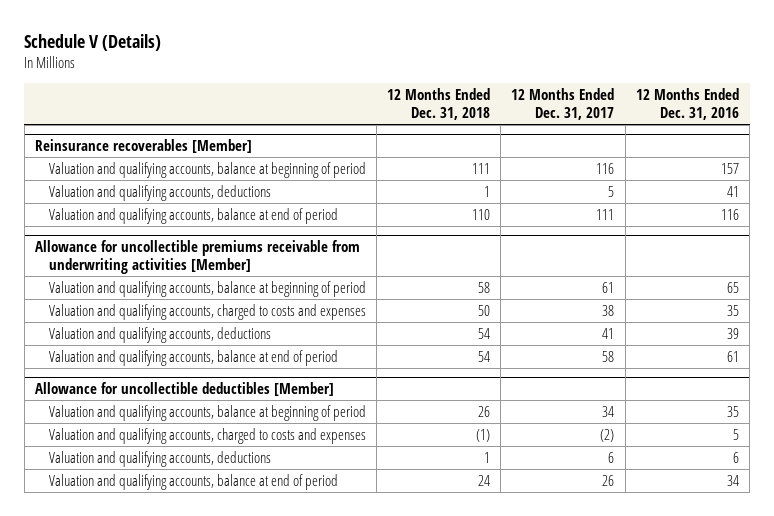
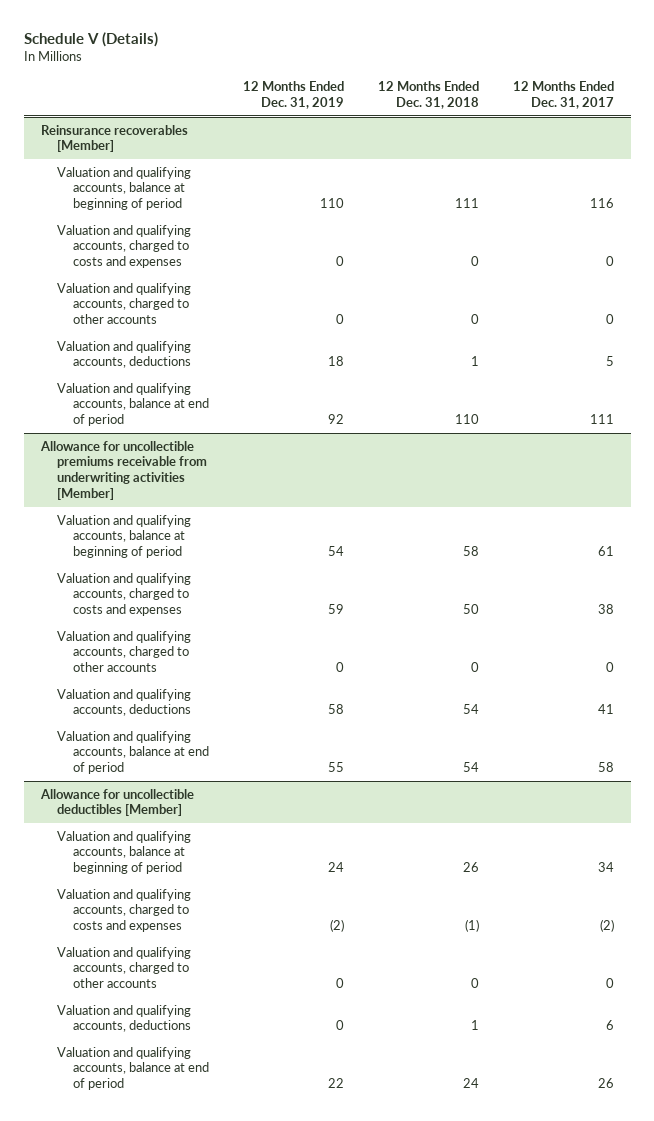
- | 12 Months Ended Dec. 31, 2018 | 12 Months Ended Dec. 31, 2017 | 12 Months Ended Dec. 31, 2016
+ | 12 Months Ended Dec. 31, 2019 | 12 Months Ended Dec. 31, 2018 | 12 Months Ended Dec. 31, 2017
@ Reinsurance recoverables [Member]
+ Valuation and qualifying accounts, charged to costs and expenses | 0 | 0 | 0
+ Valuation and qualifying accounts, charged to other accounts | 0 | 0 | 0
@ Allowance for uncollectible premiums receivable from underwriting activities [Member]
+ Valuation and qualifying accounts, charged to other accounts | 0 | 0 | 0
@ Allowance for uncollectible deductibles [Member]
+ Valuation and qualifying accounts, charged to other accounts | 0 | 0 | 0

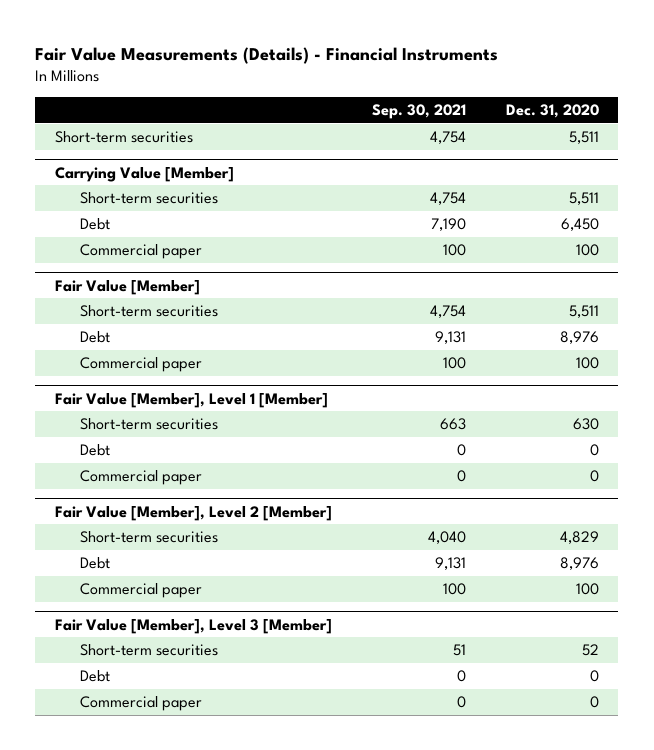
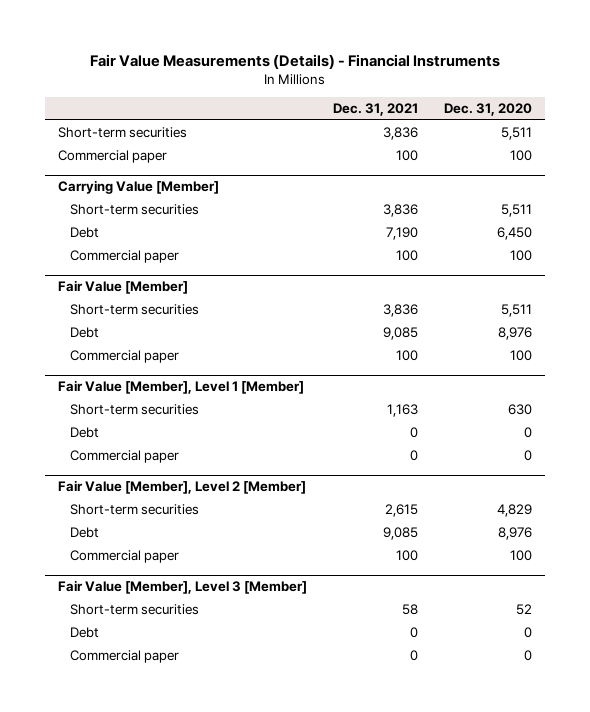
- | Sep. 30, 2021 | Dec. 31, 2020
+ | Dec. 31, 2021 | Dec. 31, 2020
+ Commercial paper | 100 | 100

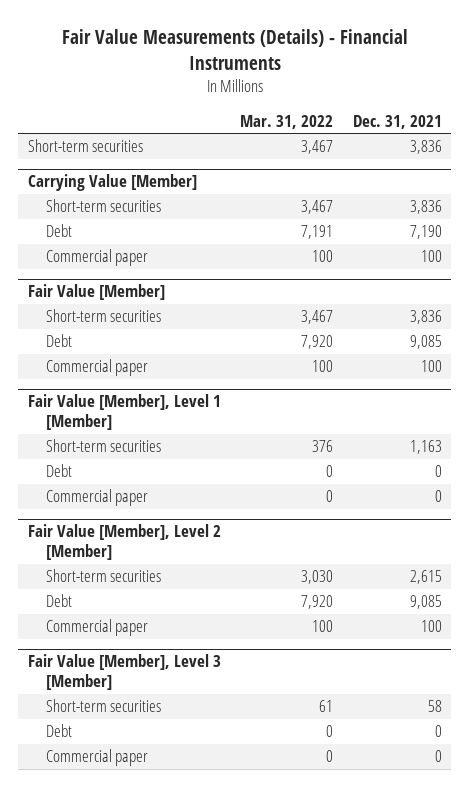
- | Dec. 31, 2021 | Dec. 31, 2020
+ | Mar. 31, 2022 | Dec. 31, 2021
- Commercial paper | 100 | 100

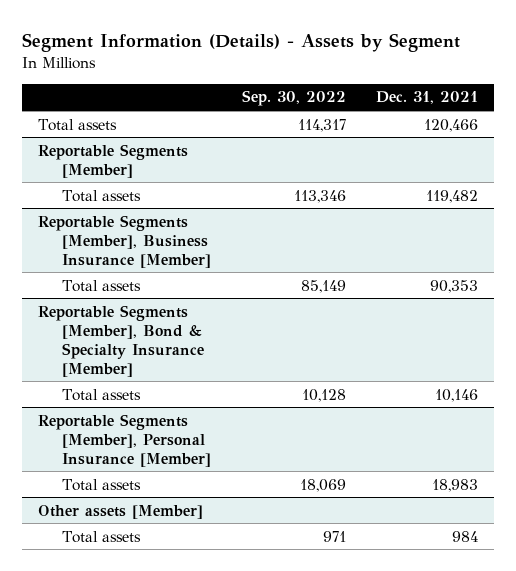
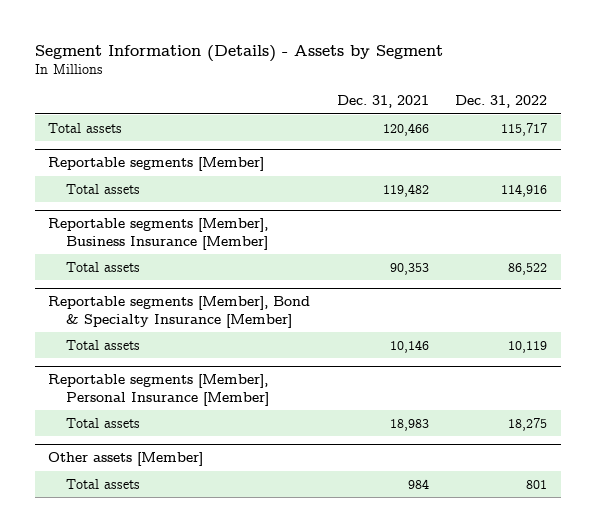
- | Sep. 30, 2022 | Dec. 31, 2021
+ | Dec. 31, 2021 | Dec. 31, 2022
- Reportable Segments [Member]
+ Reportable segments [Member]
- Reportable Segments [Member], Business Insurance [Member]
+ Reportable segments [Member], Business Insurance [Member]
- Reportable Segments [Member], Bond & Specialty Insurance [Member]
+ Reportable segments [Member], Bond & Specialty Insurance [Member]
- Reportable Segments [Member], Personal Insurance [Member]
+ Reportable segments [Member], Personal Insurance [Member]

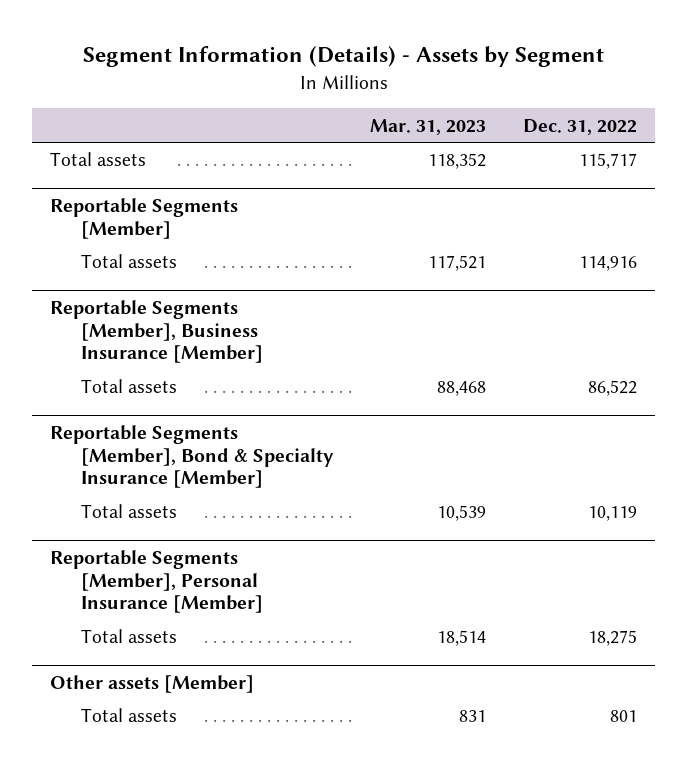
- | Dec. 31, 2021 | Dec. 31, 2022
+ | Mar. 31, 2023 | Dec. 31, 2022
- Reportable segments [Member]
+ Reportable Segments [Member]
- Reportable segments [Member], Business Insurance [Member]
+ Reportable Segments [Member], Business Insurance [Member]
- Reportable segments [Member], Bond & Specialty Insurance [Member]
+ Reportable Segments [Member], Bond & Specialty Insurance [Member]
- Reportable segments [Member], Personal Insurance [Member]
+ Reportable Segments [Member], Personal Insurance [Member]

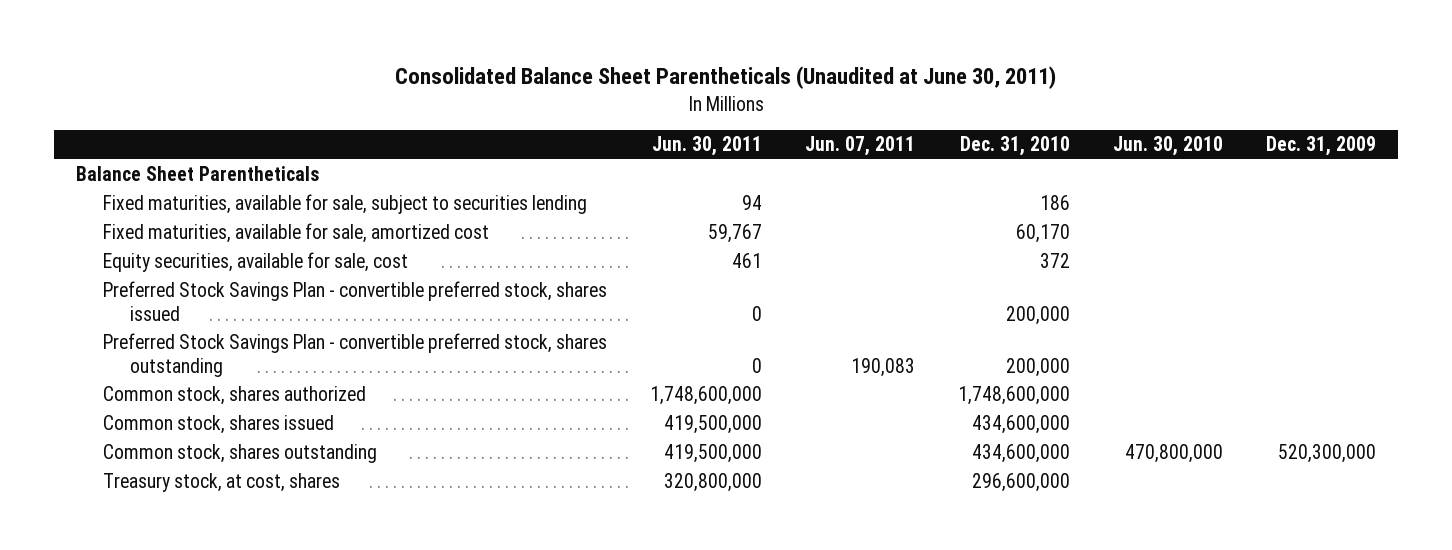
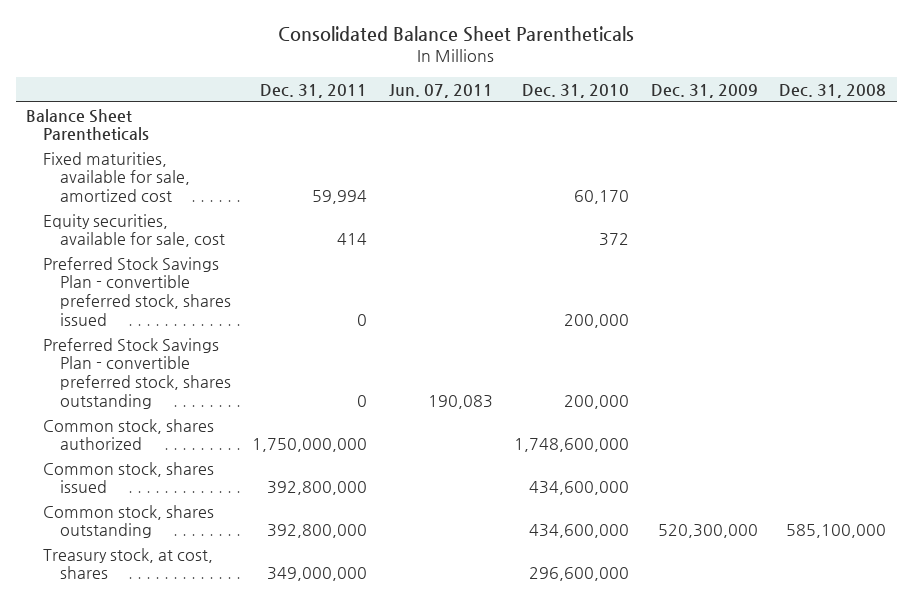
- Consolidated Balance Sheet Parentheticals (Unaudited at June 30, 2011)
+ Consolidated Balance Sheet Parentheticals
- | Jun. 30, 2011 | Jun. 07, 2011 | Dec. 31, 2010 | Jun. 30, 2010 | Dec. 31, 2009
+ | Dec. 31, 2011 | Jun. 07, 2011 | Dec. 31, 2010 | Dec. 31, 2009 | Dec. 31, 2008
- Fixed maturities, available for sale, subject to securities lending | 94 | | 186 | |

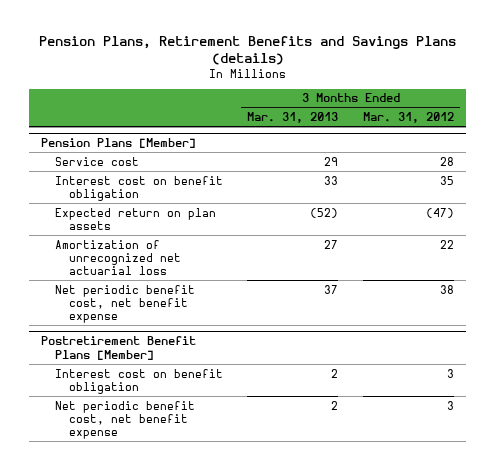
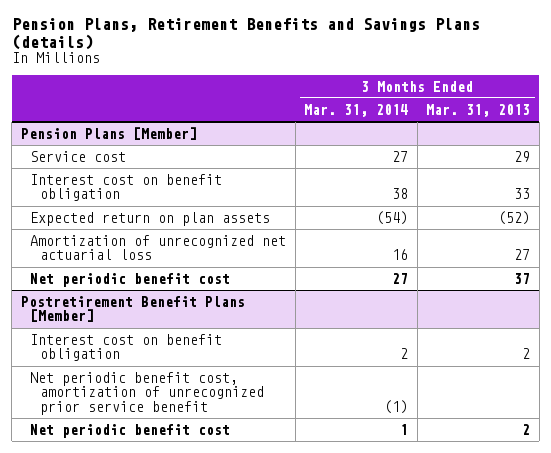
- | 3 Months Ended Mar. 31, 2013 | 3 Months Ended Mar. 31, 2012
+ | 3 Months Ended Mar. 31, 2014 | 3 Months Ended Mar. 31, 2013
@ Pension Plans [Member]
- Net periodic benefit cost, net benefit expense | 37 | 38
+ Net periodic benefit cost | 27 | 37
@ Postretirement Benefit Plans [Member]
- Net periodic benefit cost, net benefit expense | 2 | 3
+ Net periodic benefit cost, amortization of unrecognized prior service benefit | (1) |
+ Net periodic benefit cost | 1 | 2

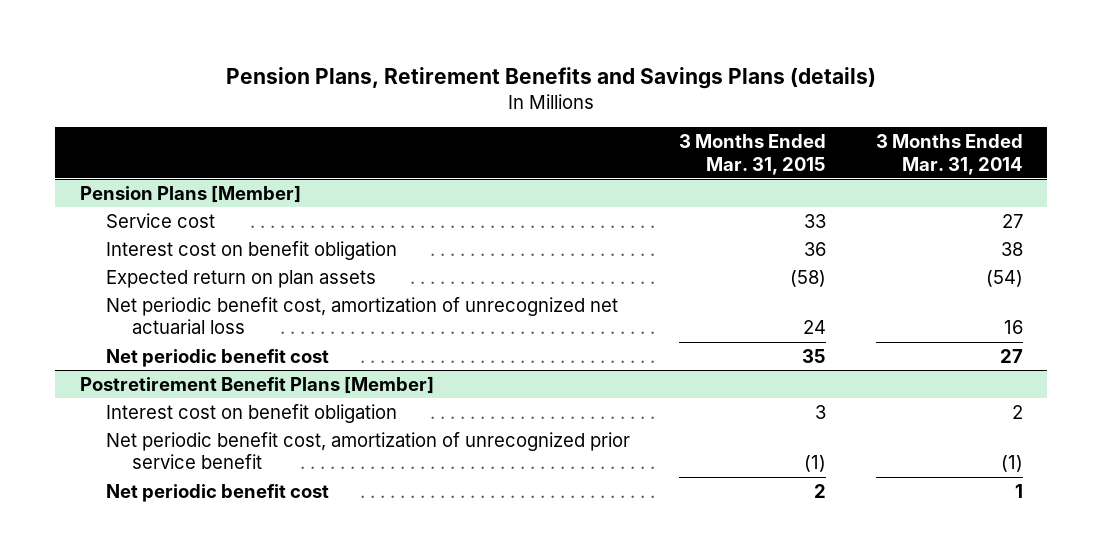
- | 3 Months Ended Mar. 31, 2014 | 3 Months Ended Mar. 31, 2013
+ | 3 Months Ended Mar. 31, 2015 | 3 Months Ended Mar. 31, 2014
@ Pension Plans [Member]
- Amortization of unrecognized net actuarial loss | 16 | 27
+ Net periodic benefit cost, amortization of unrecognized net actuarial loss | 24 | 16

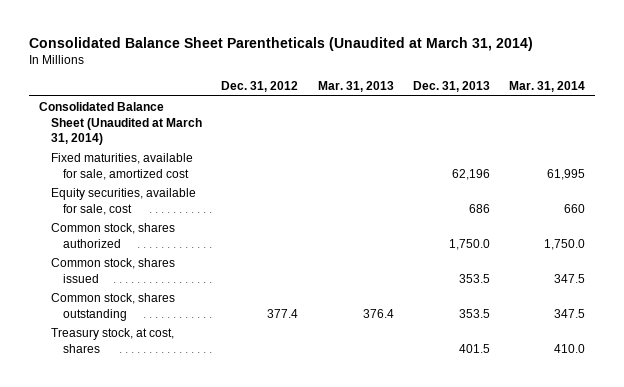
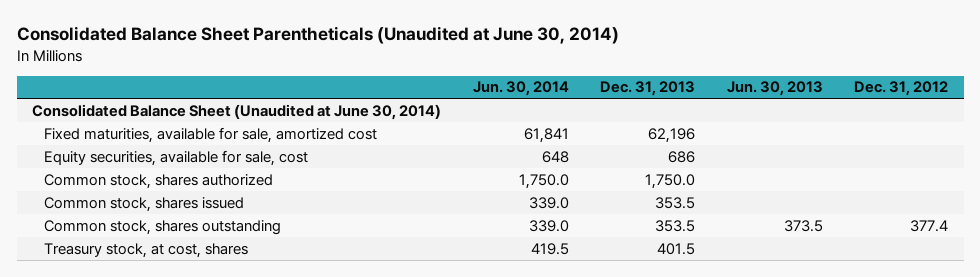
- Consolidated Balance Sheet Parentheticals (Unaudited at March 31, 2014)
+ Consolidated Balance Sheet Parentheticals (Unaudited at June 30, 2014)
- | Dec. 31, 2012 | Mar. 31, 2013 | Dec. 31, 2013 | Mar. 31, 2014
+ | Jun. 30, 2014 | Dec. 31, 2013 | Jun. 30, 2013 | Dec. 31, 2012
- Consolidated Balance Sheet (Unaudited at March 31, 2014)
+ Consolidated Balance Sheet (Unaudited at June 30, 2014)

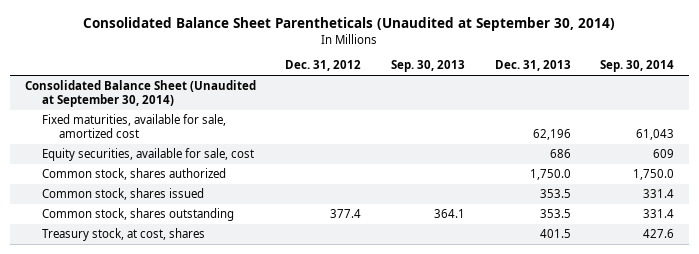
- Consolidated Balance Sheet Parentheticals (Unaudited at June 30, 2014)
+ Consolidated Balance Sheet Parentheticals (Unaudited at September 30, 2014)
- | Jun. 30, 2014 | Dec. 31, 2013 | Jun. 30, 2013 | Dec. 31, 2012
+ | Dec. 31, 2012 | Sep. 30, 2013 | Dec. 31, 2013 | Sep. 30, 2014
- Consolidated Balance Sheet (Unaudited at June 30, 2014)
+ Consolidated Balance Sheet (Unaudited at September 30, 2014)

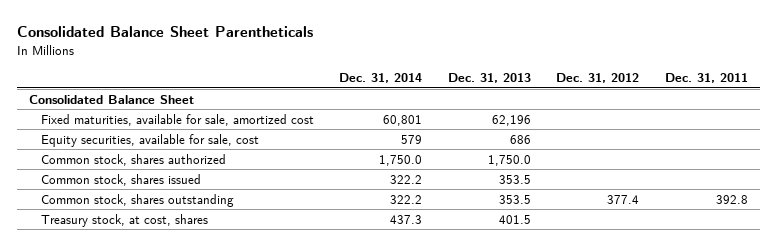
- Consolidated Balance Sheet Parentheticals (Unaudited at September 30, 2014)
+ Consolidated Balance Sheet Parentheticals
- | Dec. 31, 2012 | Sep. 30, 2013 | Dec. 31, 2013 | Sep. 30, 2014
+ | Dec. 31, 2014 | Dec. 31, 2013 | Dec. 31, 2012 | Dec. 31, 2011
- Consolidated Balance Sheet (Unaudited at September 30, 2014)
+ Consolidated Balance Sheet

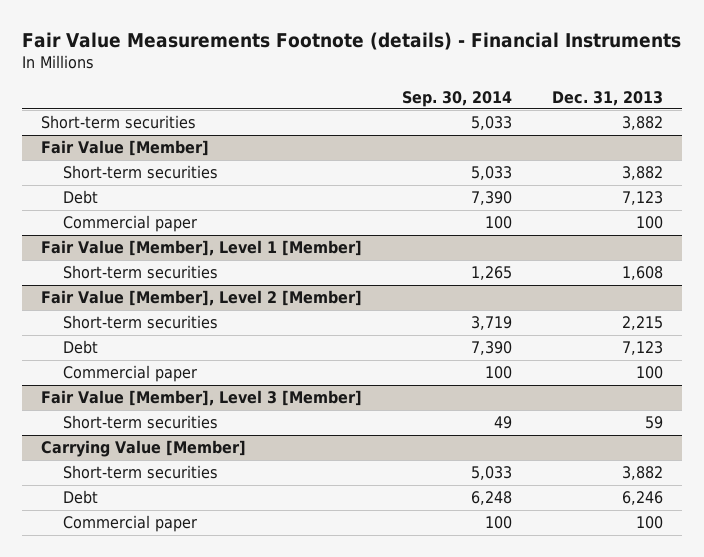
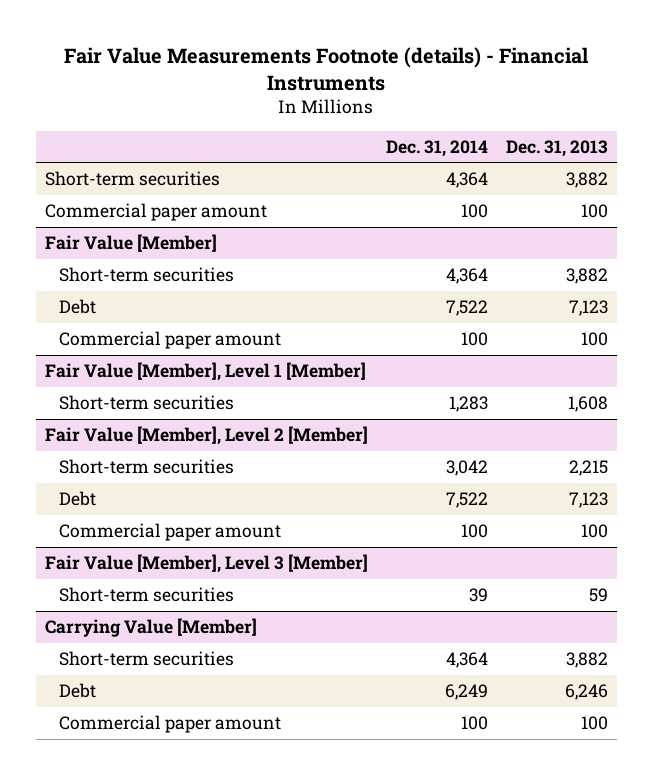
- | Sep. 30, 2014 | Dec. 31, 2013
+ | Dec. 31, 2014 | Dec. 31, 2013
+ Commercial paper amount | 100 | 100
@ Fair Value [Member]
- Commercial paper | 100 | 100
+ Commercial paper amount | 100 | 100
@ Fair Value [Member], Level 2 [Member]
- Commercial paper | 100 | 100
+ Commercial paper amount | 100 | 100
@ Carrying Value [Member]
- Commercial paper | 100 | 100
+ Commercial paper amount | 100 | 100

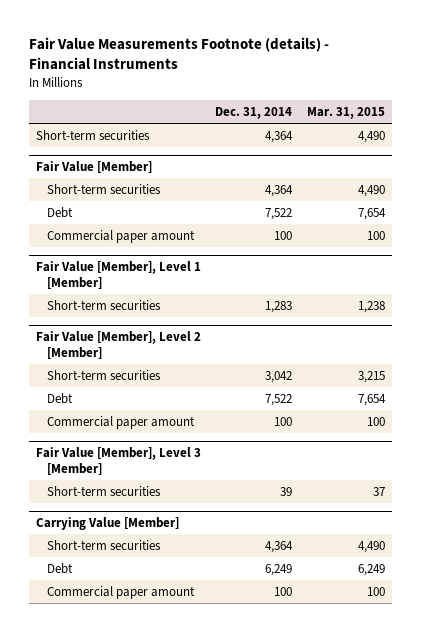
- | Dec. 31, 2014 | Dec. 31, 2013
+ | Dec. 31, 2014 | Mar. 31, 2015
- Commercial paper amount | 100 | 100

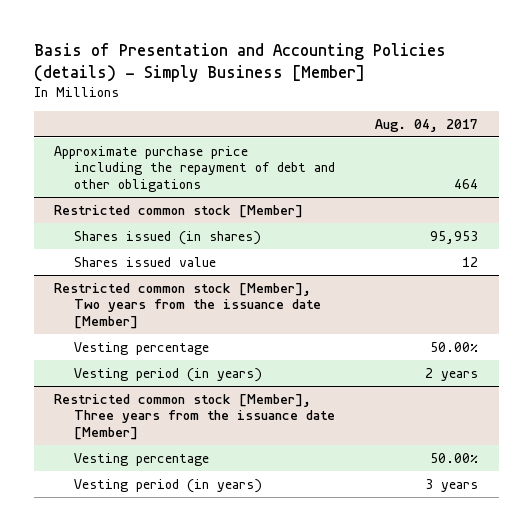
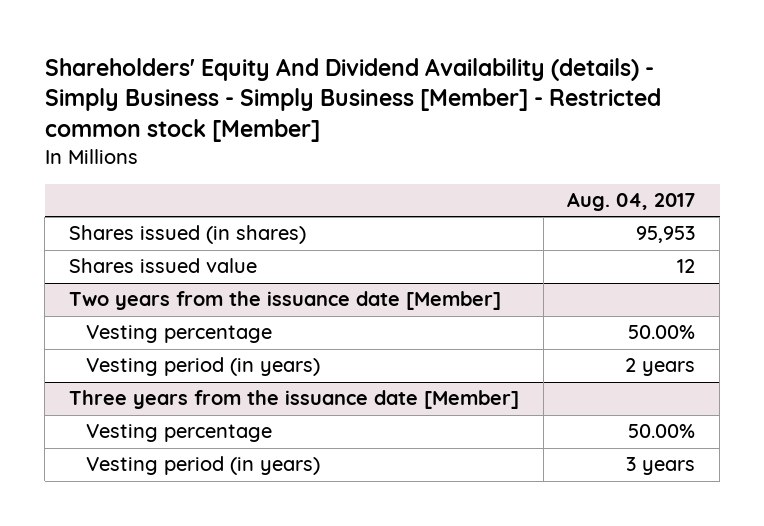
- Basis of Presentation and Accounting Policies (details) - Simply Business [Member]
+ Shareholders' Equity And Dividend Availability (details) - Simply Business - Simply Business [Member] - Restricted common stock [Member]
- Approximate purchase price including the repayment of debt and other obligations | 464
- Restricted common stock [Member]
- Restricted common stock [Member], Two years from the issuance date [Member]
+ Two years from the issuance date [Member]
- Restricted common stock [Member], Three years from the issuance date [Member]
+ Three years from the issuance date [Member]

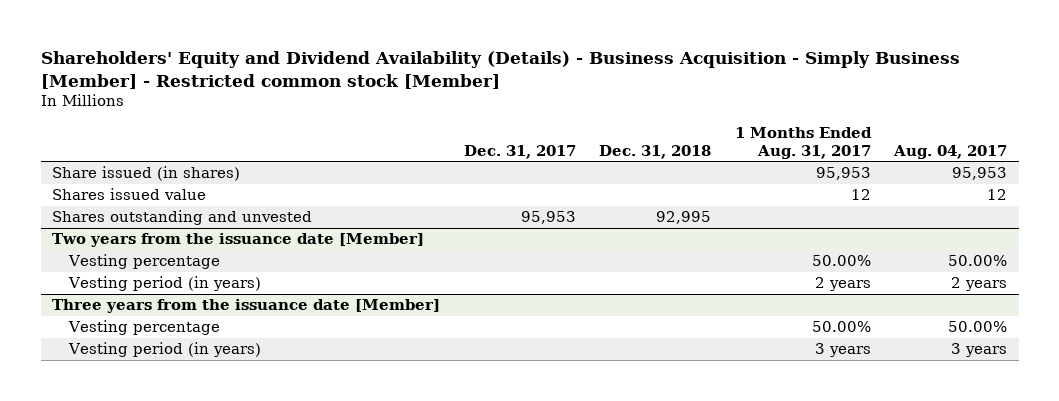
- Shareholders' Equity And Dividend Availability (details) - Simply Business - Simply Business [Member] - Restricted common stock [Member]
+ Shareholders' Equity and Dividend Availability (Details) - Business Acquisition - Simply Business [Member] - Restricted common stock [Member]
- | Aug. 04, 2017
+ | Dec. 31, 2017 | Dec. 31, 2018 | 1 Months Ended Aug. 31, 2017 | Aug. 04, 2017
- Shares issued (in shares) | 95,953
+ Share issued (in shares) | | | 95,953 | 95,953
+ Shares outstanding and unvested | 95,953 | 92,995 | |

